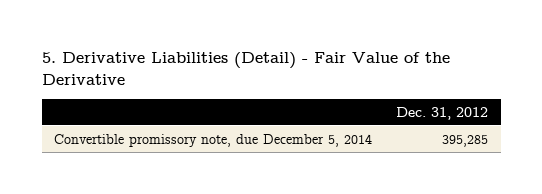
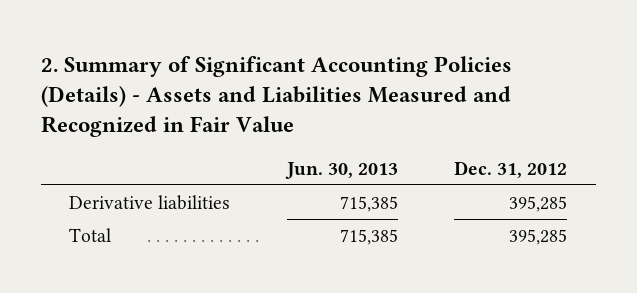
- 5. Derivative Liabilities (Detail) - Fair Value of the Derivative
+ 2. Summary of Significant Accounting Policies (Details) - Assets and Liabilities Measured and Recognized in Fair Value
- | Dec. 31, 2012
+ | Jun. 30, 2013 | Dec. 31, 2012
- Convertible promissory note, due December 5, 2014 | 395,285
+ Derivative liabilities | 715,385 | 395,285
+ Total | 715,385 | 395,285

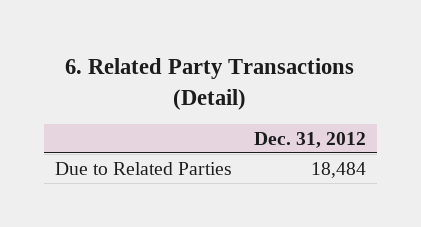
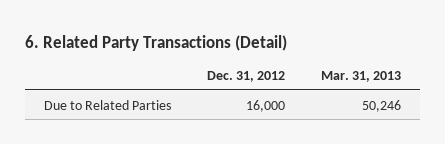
- | Dec. 31, 2012
+ | Dec. 31, 2012 | Mar. 31, 2013
- Due to Related Parties | 18,484
+ Due to Related Parties | 16,000 | 50,246

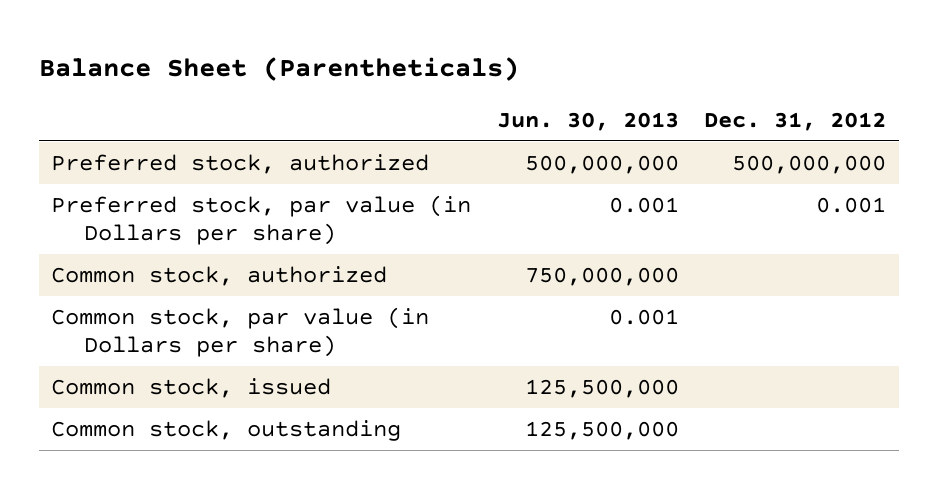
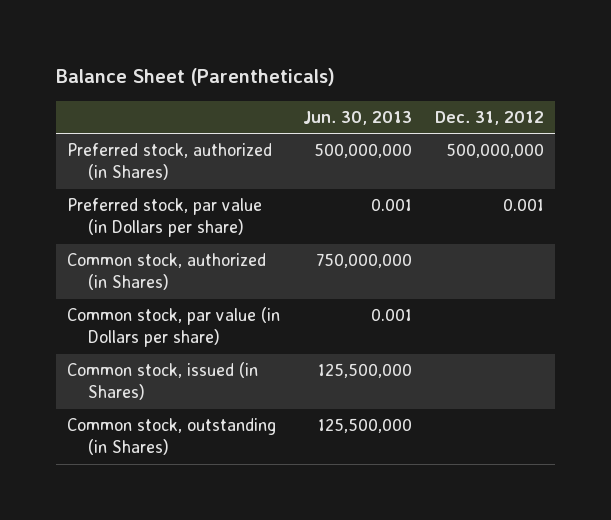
- Preferred stock, authorized | 500,000,000 | 500,000,000
+ Preferred stock, authorized (in Shares) | 500,000,000 | 500,000,000
- Common stock, authorized | 750,000,000 |
+ Common stock, authorized (in Shares) | 750,000,000 |
- Common stock, issued | 125,500,000 |
- Common stock, outstanding | 125,500,000 |
+ Common stock, issued (in Shares) | 125,500,000 |
+ Common stock, outstanding (in Shares) | 125,500,000 |

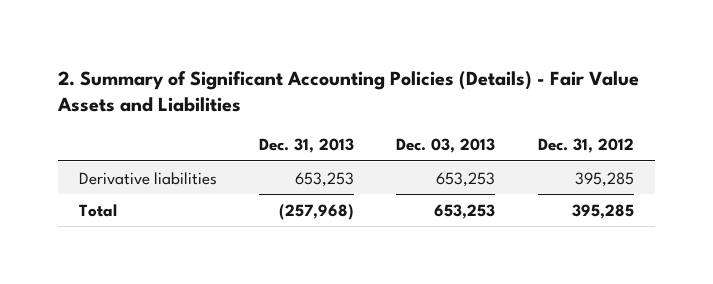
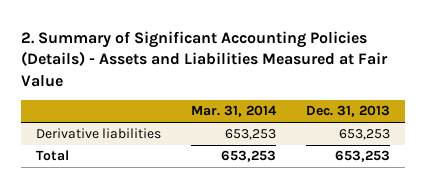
- 2. Summary of Significant Accounting Policies (Details) - Fair Value Assets and Liabilities
+ 2. Summary of Significant Accounting Policies (Details) - Assets and Liabilities Measured at Fair Value
- | Dec. 31, 2013 | Dec. 03, 2013 | Dec. 31, 2012
+ | Mar. 31, 2014 | Dec. 31, 2013
- Total | (257,968) | 653,253 | 395,285
+ Total | 653,253 | 653,253

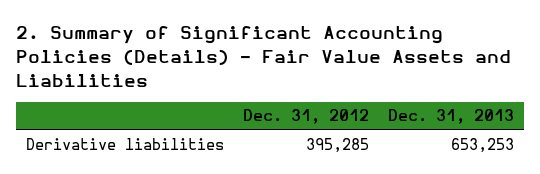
- 2. Summary of Significant Accounting Policies (Details) - Assets and Liabilities Measured at Fair Value
+ 2. Summary of Significant Accounting Policies (Details) - Fair Value Assets and Liabilities
- | Mar. 31, 2014 | Dec. 31, 2013
+ | Dec. 31, 2012 | Dec. 31, 2013
- Total | 653,253 | 653,253

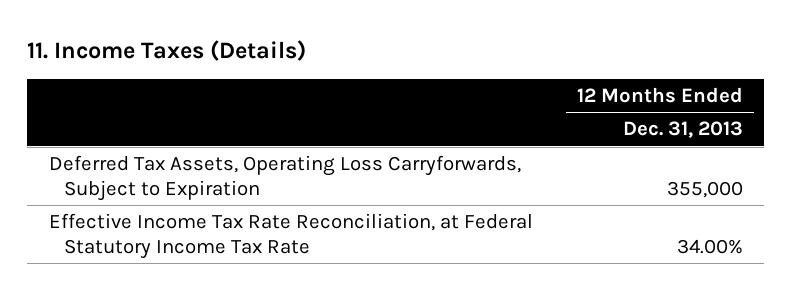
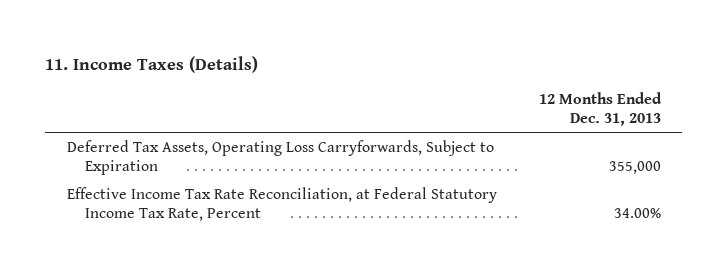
- Effective Income Tax Rate Reconciliation, at Federal Statutory Income Tax Rate | 34.00%
+ Effective Income Tax Rate Reconciliation, at Federal Statutory Income Tax Rate, Percent | 34.00%

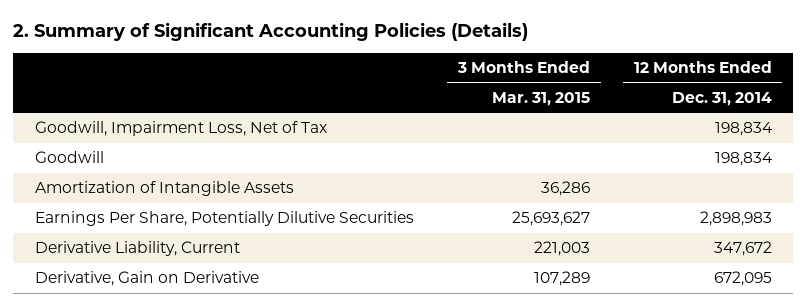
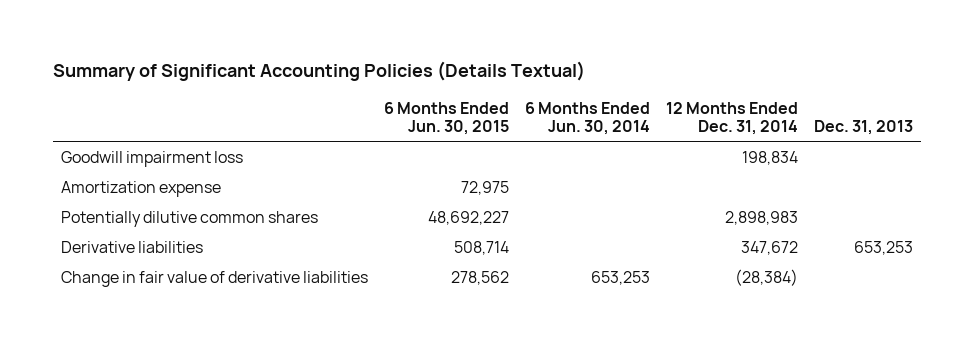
- 2. Summary of Significant Accounting Policies (Details)
+ Summary of Significant Accounting Policies (Details Textual)
- | 3 Months Ended Mar. 31, 2015 | 12 Months Ended Dec. 31, 2014
+ | 6 Months Ended Jun. 30, 2015 | 6 Months Ended Jun. 30, 2014 | 12 Months Ended Dec. 31, 2014 | Dec. 31, 2013
- Goodwill, Impairment Loss, Net of Tax | | 198,834
- Goodwill | | 198,834
- Amortization of Intangible Assets | 36,286 |
- Earnings Per Share, Potentially Dilutive Securities | 25,693,627 | 2,898,983
- Derivative Liability, Current | 221,003 | 347,672
- Derivative, Gain on Derivative | 107,289 | 672,095
+ Goodwill impairment loss | | | 198,834 |
+ Amortization expense | 72,975 | | |
+ Potentially dilutive common shares | 48,692,227 | | 2,898,983 |
+ Derivative liabilities | 508,714 | | 347,672 | 653,253
+ Change in fair value of derivative liabilities | 278,562 | 653,253 | (28,384) |

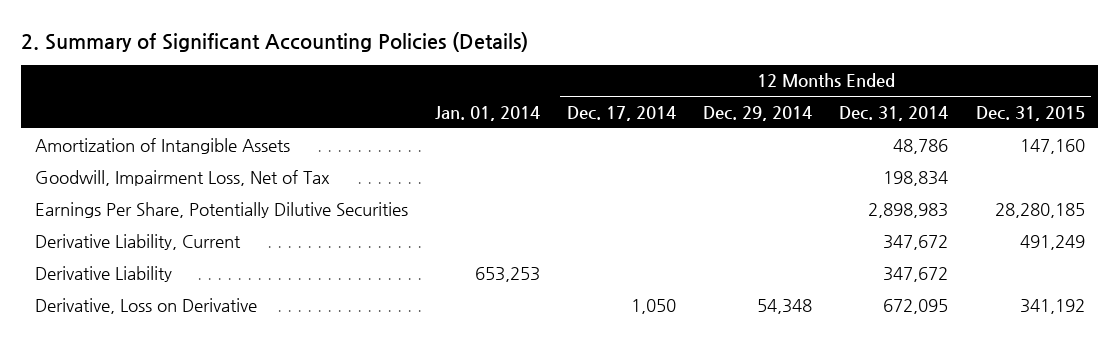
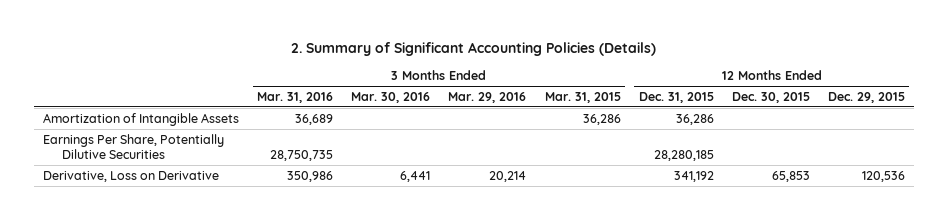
- | Jan. 01, 2014 | 12 Months Ended Dec. 17, 2014 | 12 Months Ended Dec. 29, 2014 | 12 Months Ended Dec. 31, 2014 | 12 Months Ended Dec. 31, 2015
+ | 3 Months Ended Mar. 31, 2016 | 3 Months Ended Mar. 30, 2016 | 3 Months Ended Mar. 29, 2016 | 3 Months Ended Mar. 31, 2015 | 12 Months Ended Dec. 31, 2015 | 12 Months Ended Dec. 30, 2015 | 12 Months Ended Dec. 29, 2015
- Amortization of Intangible Assets | | | | 48,786 | 147,160
- Goodwill, Impairment Loss, Net of Tax | | | | 198,834 |
+ Amortization of Intangible Assets | 36,689 | | | 36,286 | 36,286 | |
- Derivative Liability, Current | | | | 347,672 | 491,249
- Derivative Liability | 653,253 | | | 347,672 |

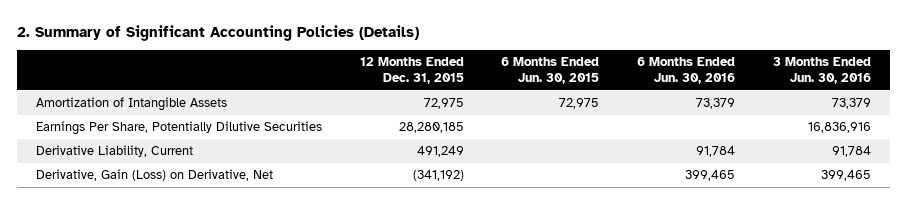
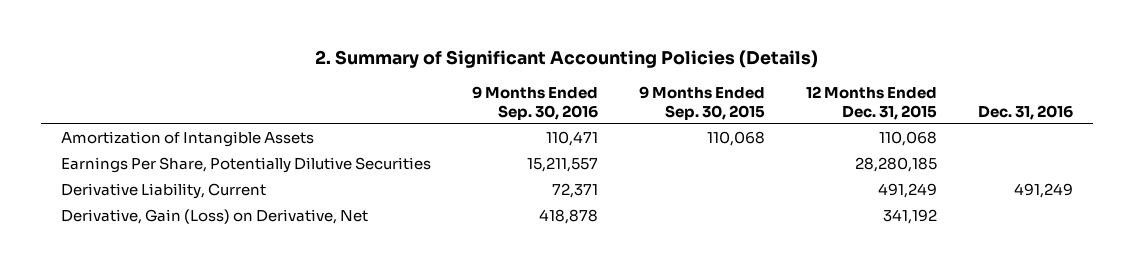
- | 12 Months Ended Dec. 31, 2015 | 6 Months Ended Jun. 30, 2015 | 6 Months Ended Jun. 30, 2016 | 3 Months Ended Jun. 30, 2016
+ | 9 Months Ended Sep. 30, 2016 | 9 Months Ended Sep. 30, 2015 | 12 Months Ended Dec. 31, 2015 | Dec. 31, 2016
- Amortization of Intangible Assets | 72,975 | 72,975 | 73,379 | 73,379
+ Amortization of Intangible Assets | 110,471 | 110,068 | 110,068 |
- Derivative, Gain (Loss) on Derivative, Net | (341,192) | | 399,465 | 399,465
+ Derivative, Gain (Loss) on Derivative, Net | 418,878 | | 341,192 |

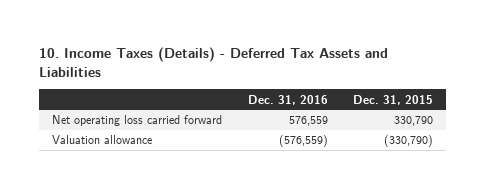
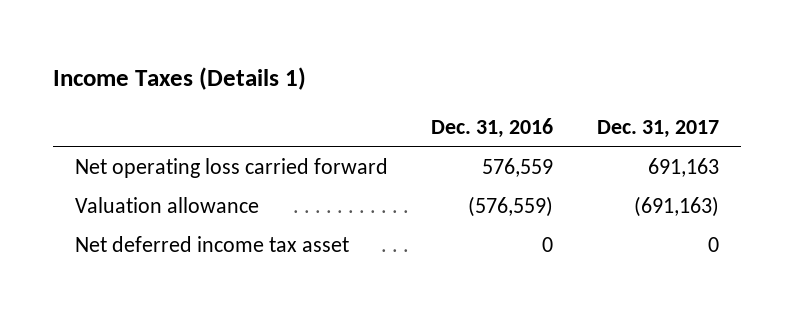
- 10. Income Taxes (Details) - Deferred Tax Assets and Liabilities
+ Income Taxes (Details 1)
- | Dec. 31, 2016 | Dec. 31, 2015
+ | Dec. 31, 2016 | Dec. 31, 2017
+ Net deferred income tax asset | 0 | 0

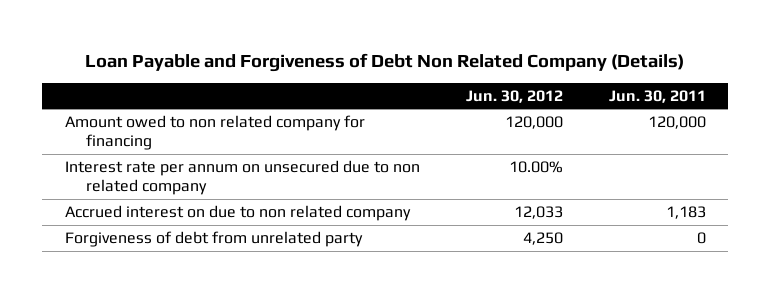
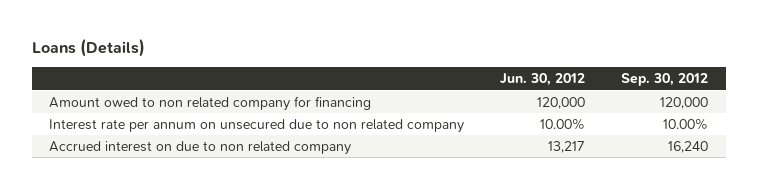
- Loan Payable and Forgiveness of Debt Non Related Company (Details)
+ Loans (Details)
- | Jun. 30, 2012 | Jun. 30, 2011
+ | Jun. 30, 2012 | Sep. 30, 2012
- Accrued interest on due to non related company | 12,033 | 1,183
- Forgiveness of debt from unrelated party | 4,250 | 0
+ Accrued interest on due to non related company | 13,217 | 16,240

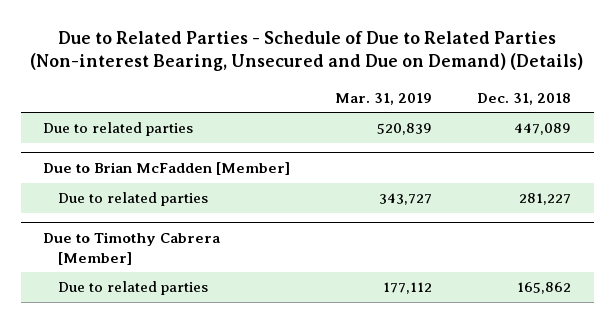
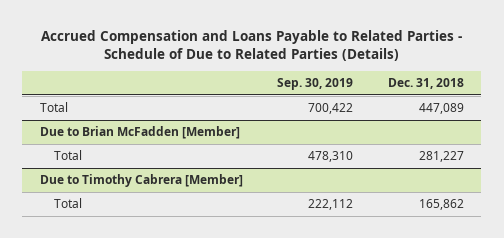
- Due to Related Parties - Schedule of Due to Related Parties (Non-interest Bearing, Unsecured and Due on Demand) (Details)
+ Accrued Compensation and Loans Payable to Related Parties - Schedule of Due to Related Parties (Details)
- | Mar. 31, 2019 | Dec. 31, 2018
+ | Sep. 30, 2019 | Dec. 31, 2018
- Due to related parties | 520,839 | 447,089
+ Total | 700,422 | 447,089
@ Due to Brian McFadden [Member]
- Due to related parties | 343,727 | 281,227
+ Total | 478,310 | 281,227
@ Due to Timothy Cabrera [Member]
- Due to related parties | 177,112 | 165,862
+ Total | 222,112 | 165,862

